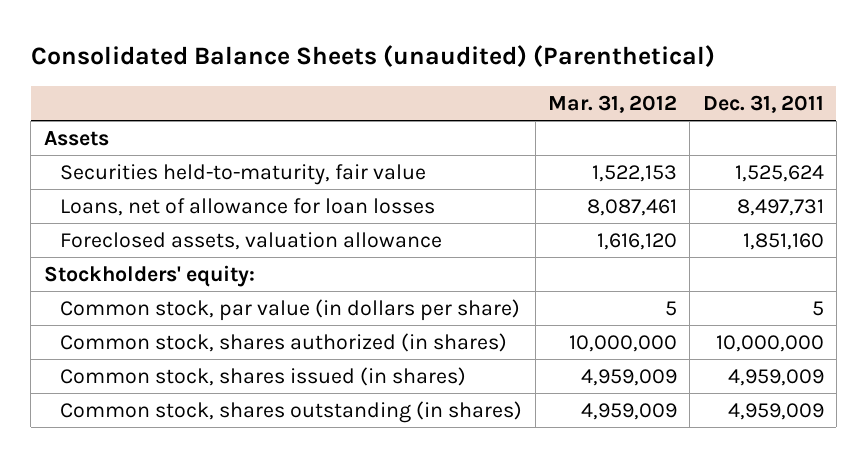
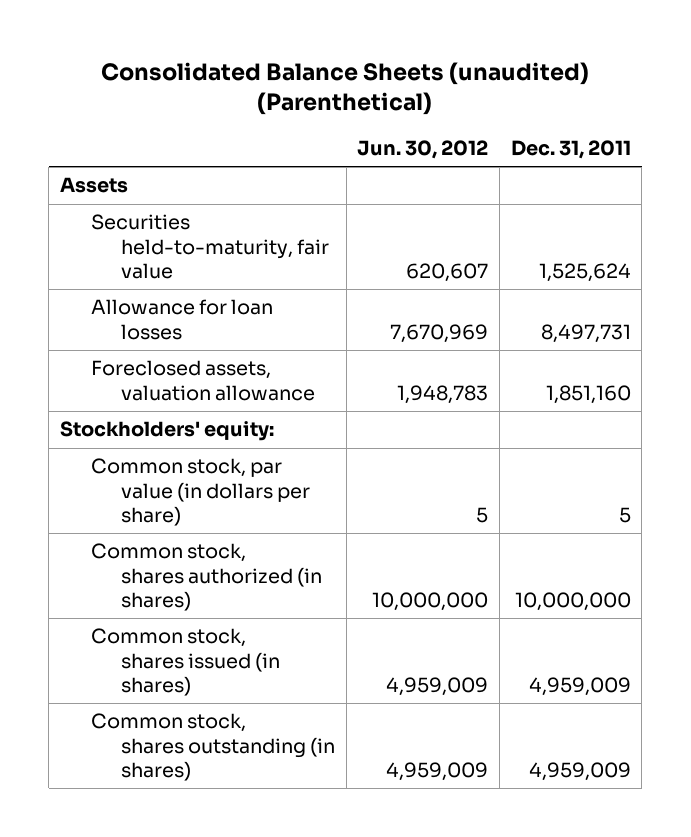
- | Mar. 31, 2012 | Dec. 31, 2011
+ | Jun. 30, 2012 | Dec. 31, 2011
- Loans, net of allowance for loan losses | 8,087,461 | 8,497,731
+ Allowance for loan losses | 7,670,969 | 8,497,731

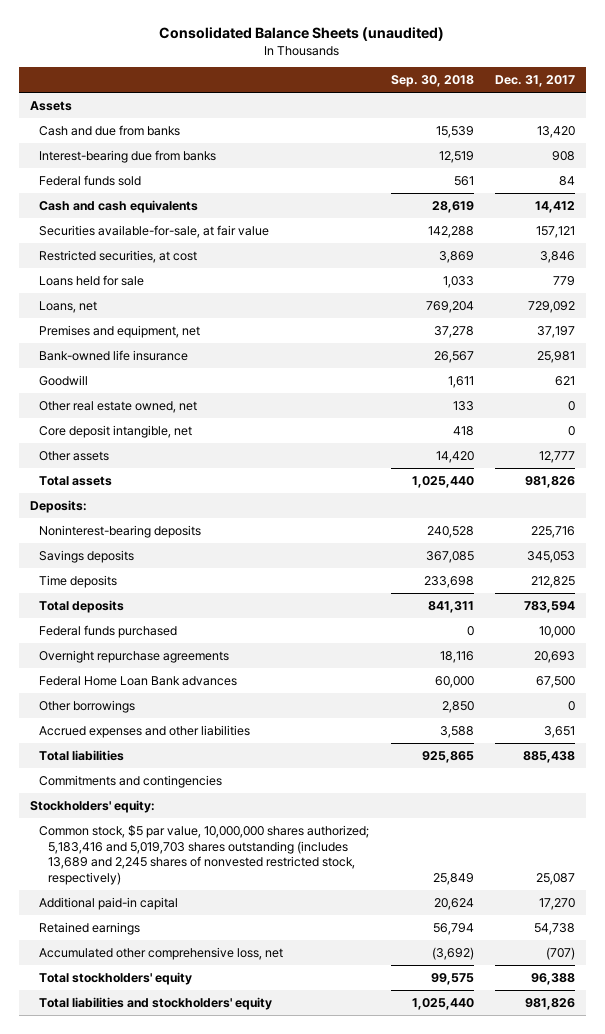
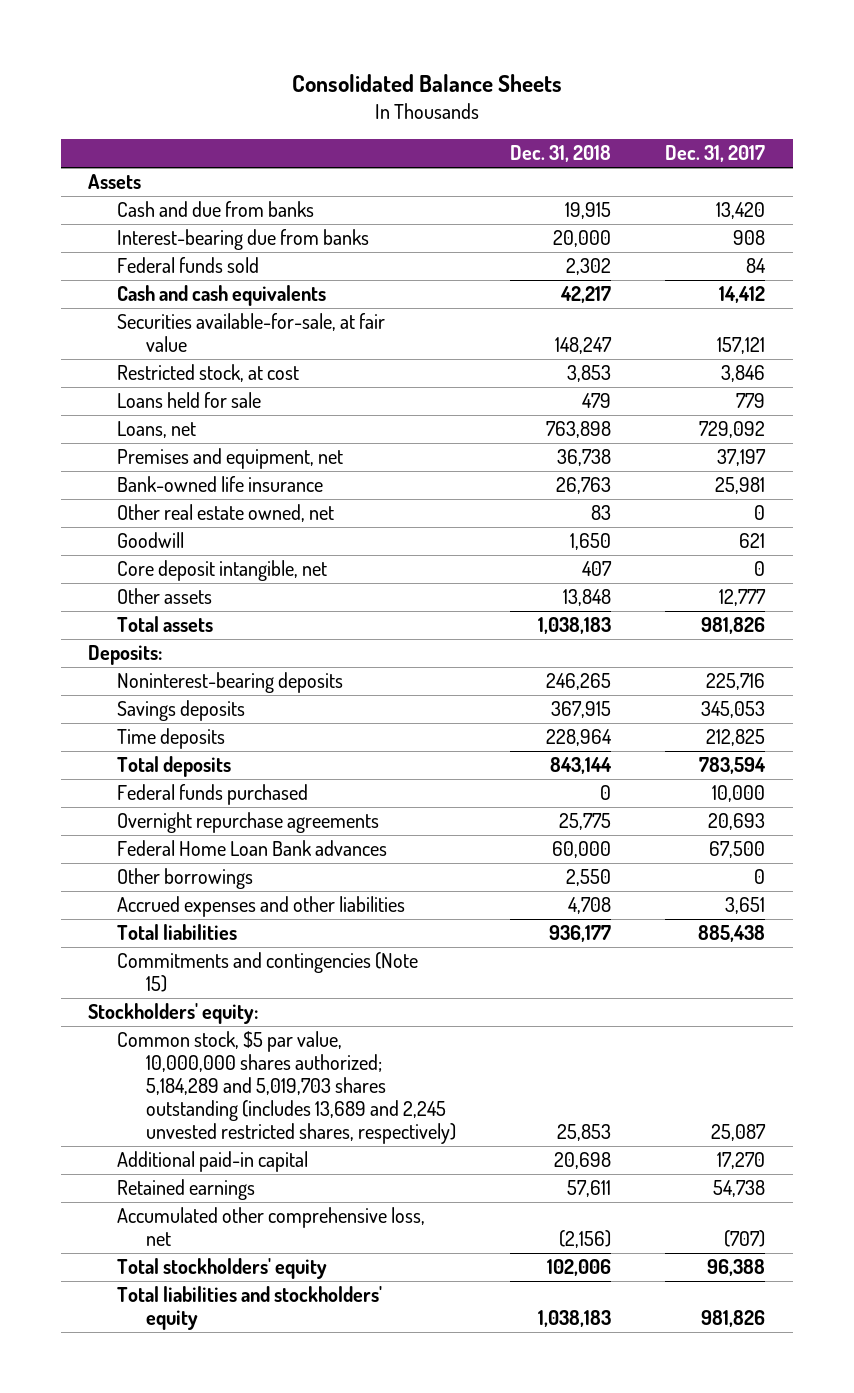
- Consolidated Balance Sheets (unaudited)
+ Consolidated Balance Sheets
- | Sep. 30, 2018 | Dec. 31, 2017
+ | Dec. 31, 2018 | Dec. 31, 2017
- Restricted securities, at cost | 3,869 | 3,846
+ Restricted stock, at cost | 3,853 | 3,846
moved down: Goodwill | 1,650 | 621
- Commitments and contingencies
+ Commitments and contingencies (Note 15)
- Common stock, $5 par value, 10,000,000 shares authorized; 5,183,416 and 5,019,703 shares outstanding (includes 13,689 and 2,245 shares of nonvested restricted stock, respectively) | 25,849 | 25,087
+ Common stock, $5 par value, 10,000,000 shares authorized; 5,184,289 and 5,019,703 shares outstanding (includes 13,689 and 2,245 unvested restricted shares, respectively) | 25,853 | 25,087

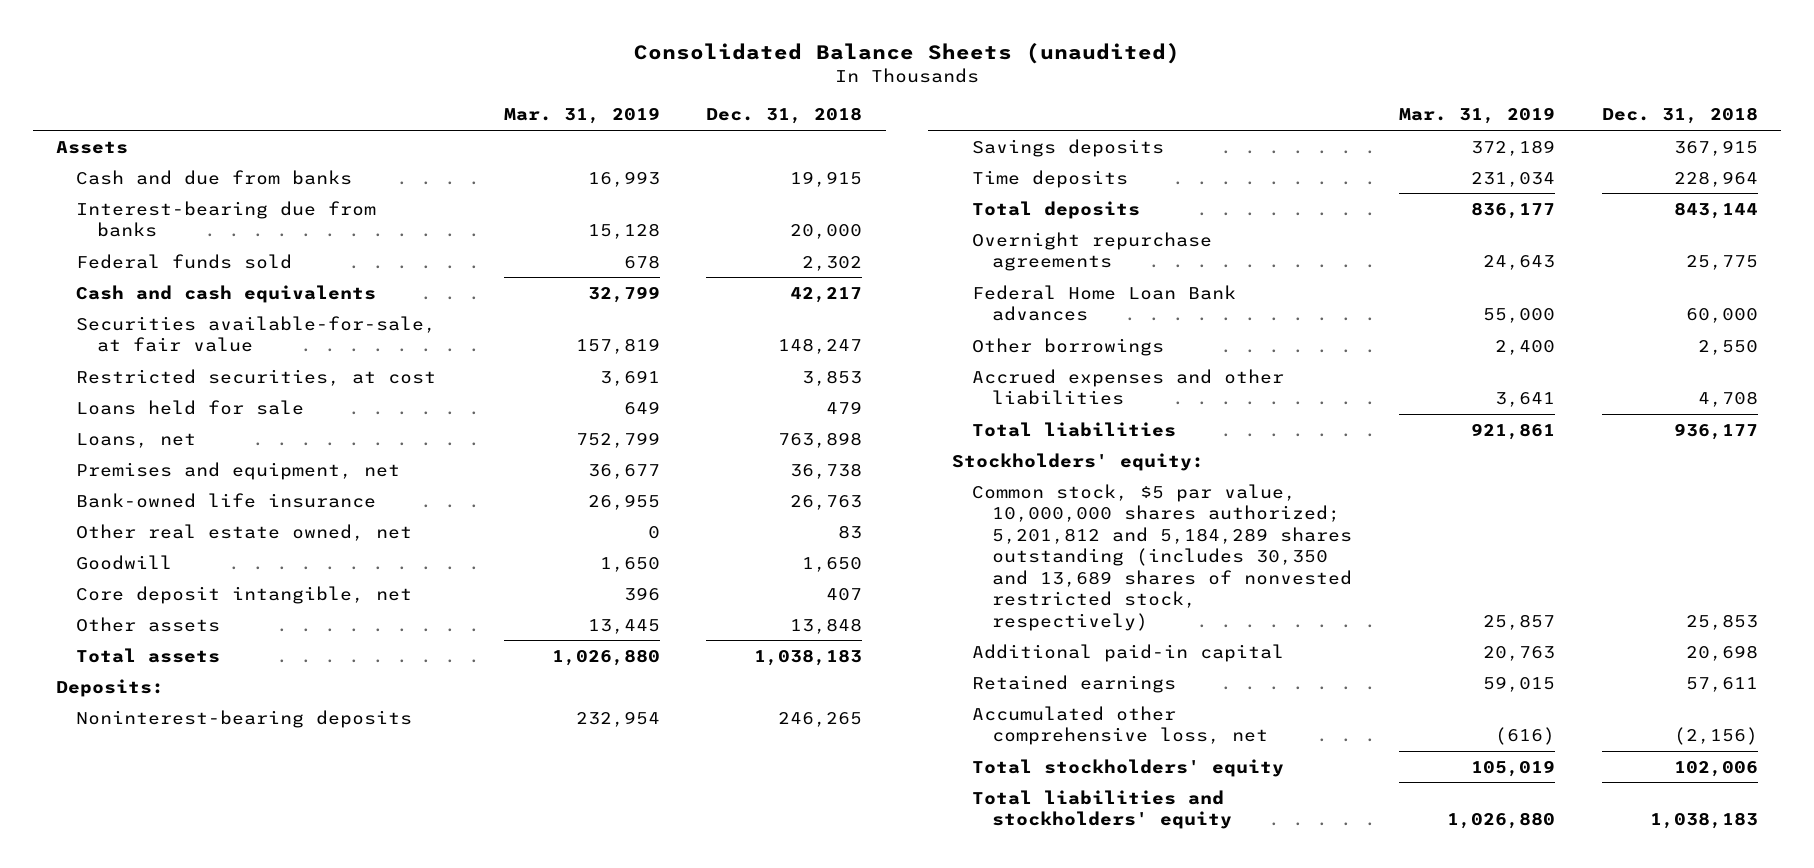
- Consolidated Balance Sheets
+ Consolidated Balance Sheets (unaudited)
- | Dec. 31, 2018 | Dec. 31, 2017
+ | Mar. 31, 2019 | Dec. 31, 2018
- Restricted stock, at cost | 3,853 | 3,846
+ Restricted securities, at cost | 3,691 | 3,853
- Federal funds purchased | 0 | 10,000
- Commitments and contingencies (Note 15)
- Common stock, $5 par value, 10,000,000 shares authorized; 5,184,289 and 5,019,703 shares outstanding (includes 13,689 and 2,245 unvested restricted shares, respectively) | 25,853 | 25,087
+ Common stock, $5 par value, 10,000,000 shares authorized; 5,201,812 and 5,184,289 shares outstanding (includes 30,350 and 13,689 shares of nonvested restricted stock, respectively) | 25,857 | 25,853

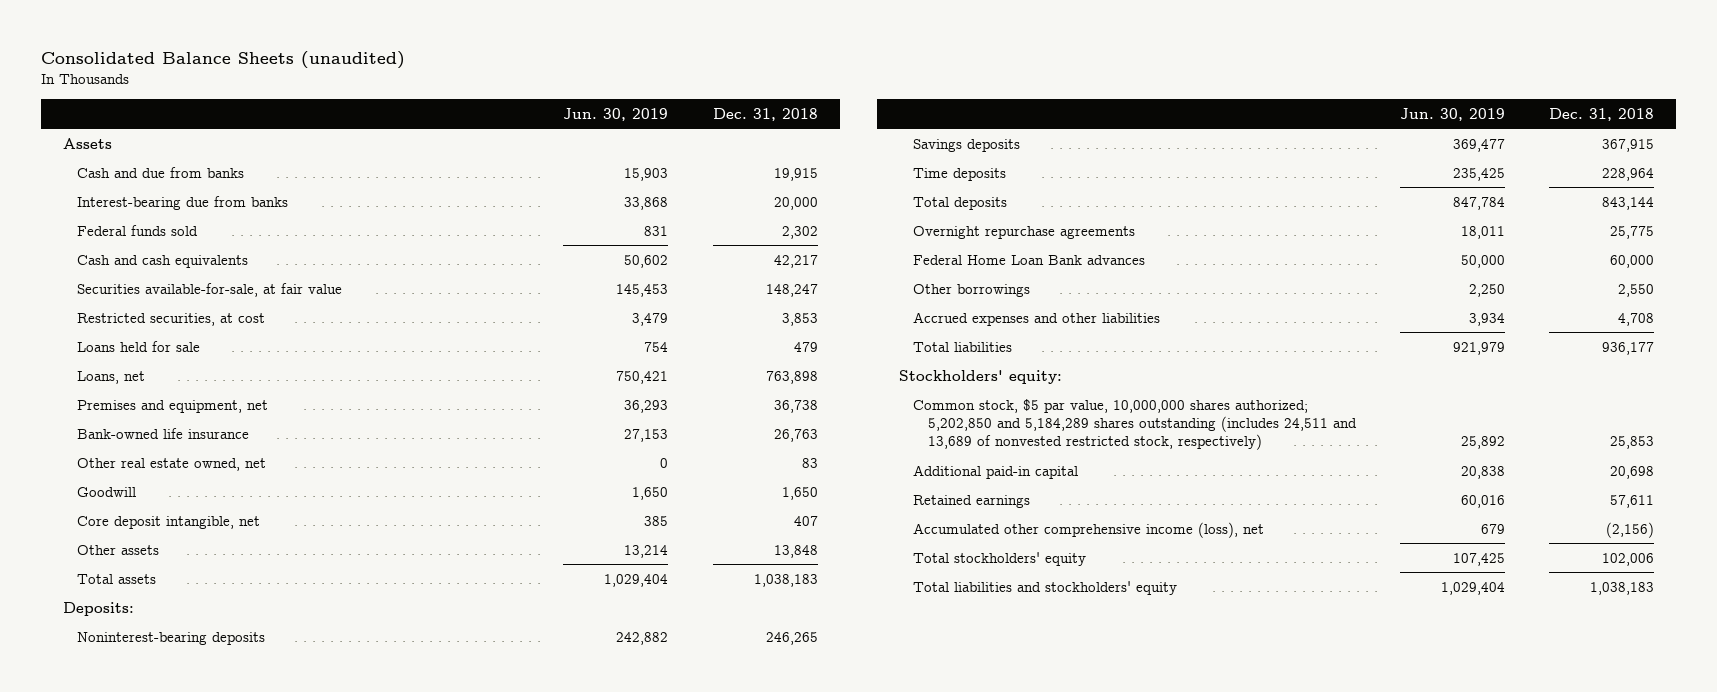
- | Mar. 31, 2019 | Dec. 31, 2018
+ | Jun. 30, 2019 | Dec. 31, 2018
- Common stock, $5 par value, 10,000,000 shares authorized; 5,201,812 and 5,184,289 shares outstanding (includes 30,350 and 13,689 shares of nonvested restricted stock, respectively) | 25,857 | 25,853
+ Common stock, $5 par value, 10,000,000 shares authorized; 5,202,850 and 5,184,289 shares outstanding (includes 24,511 and 13,689 of nonvested restricted stock, respectively) | 25,892 | 25,853
- Accumulated other comprehensive loss, net | (616) | (2,156)
+ Accumulated other comprehensive income (loss), net | 679 | (2,156)

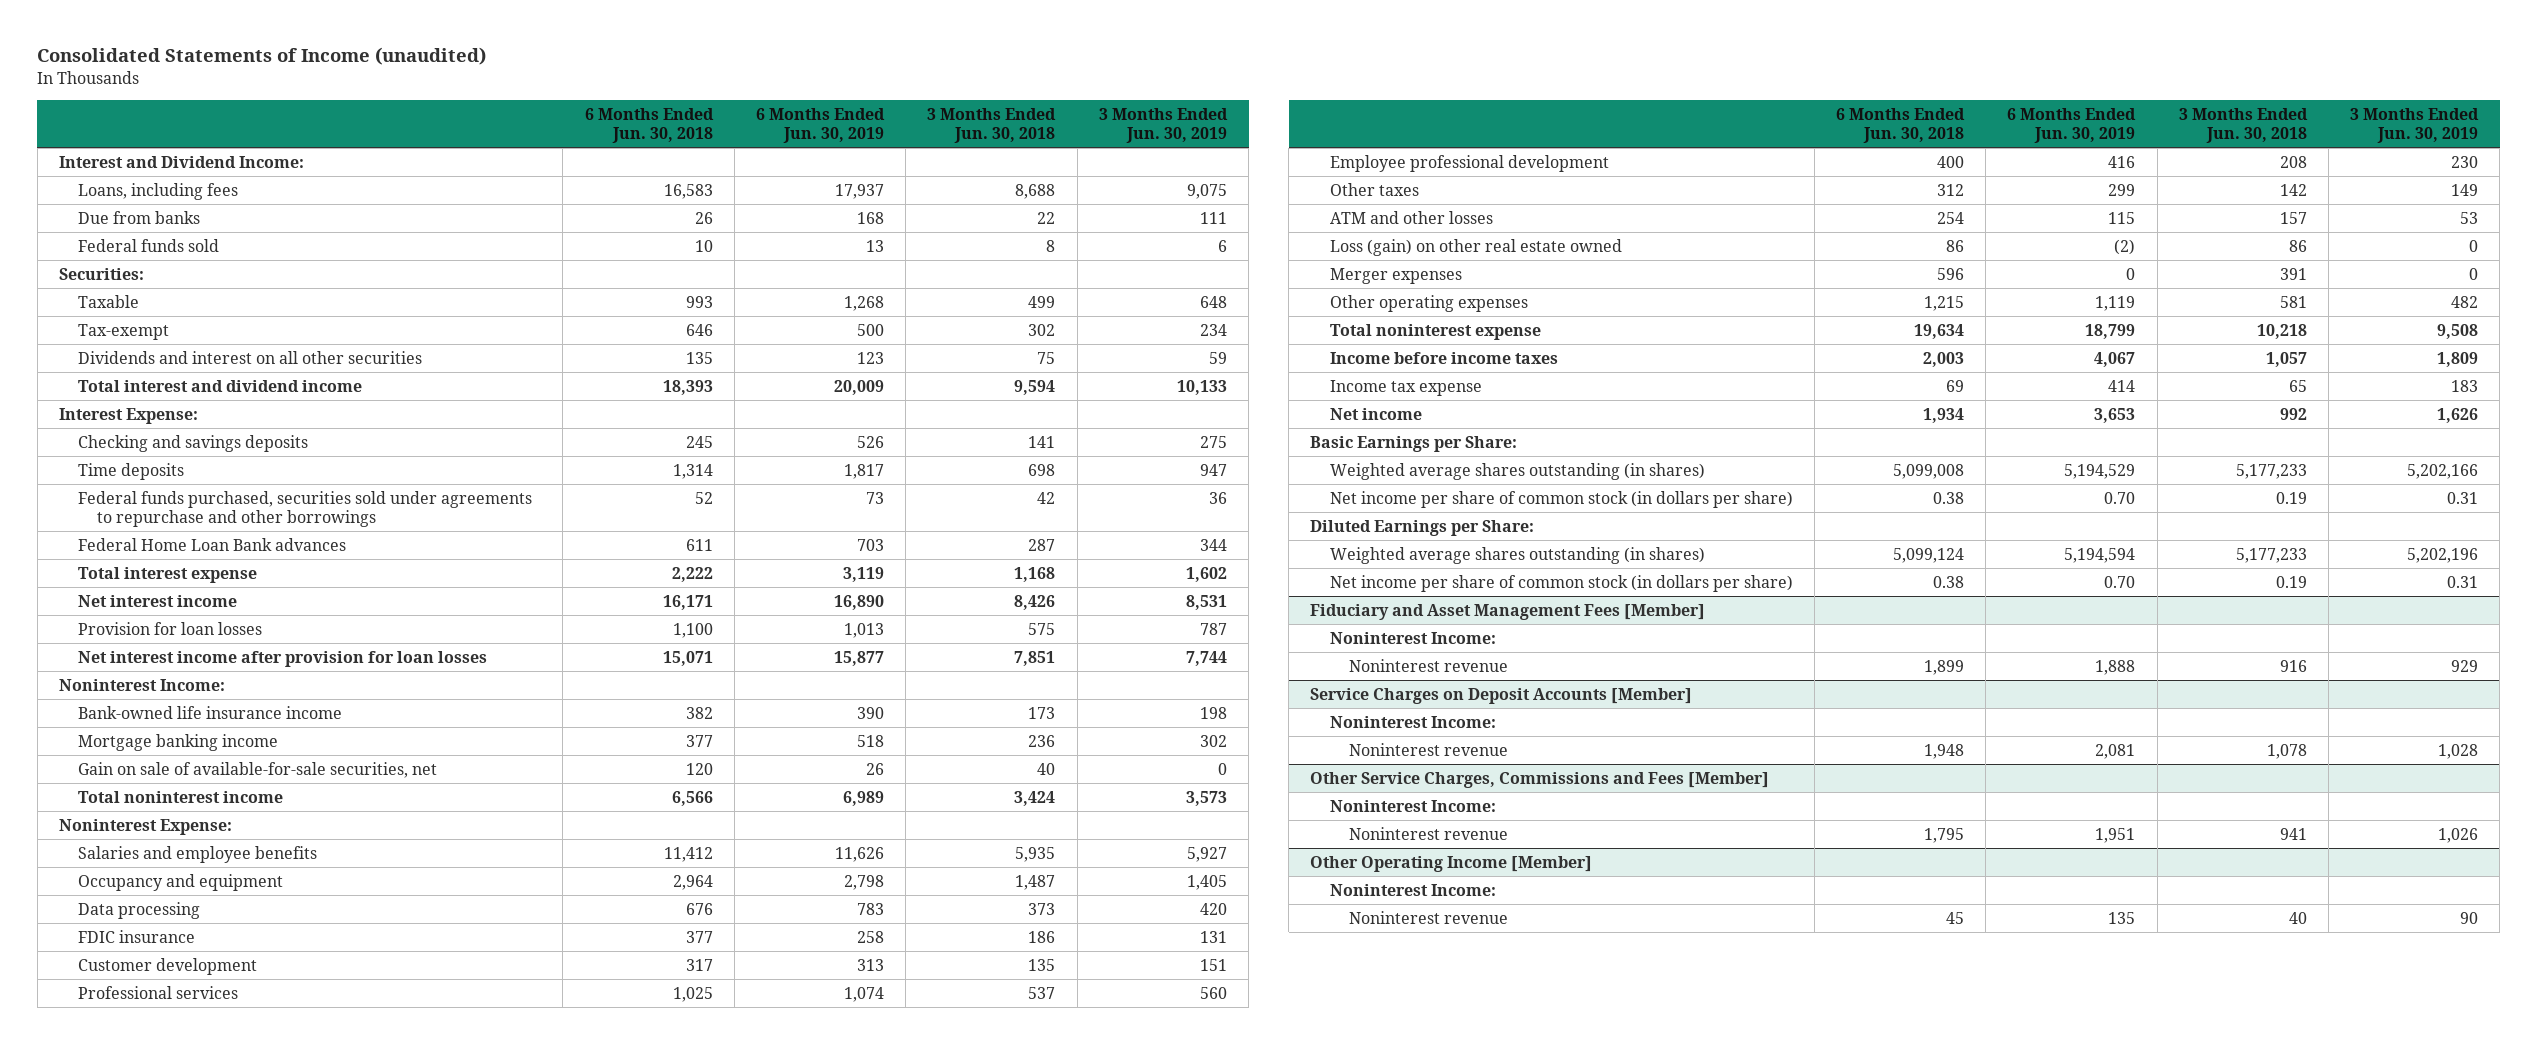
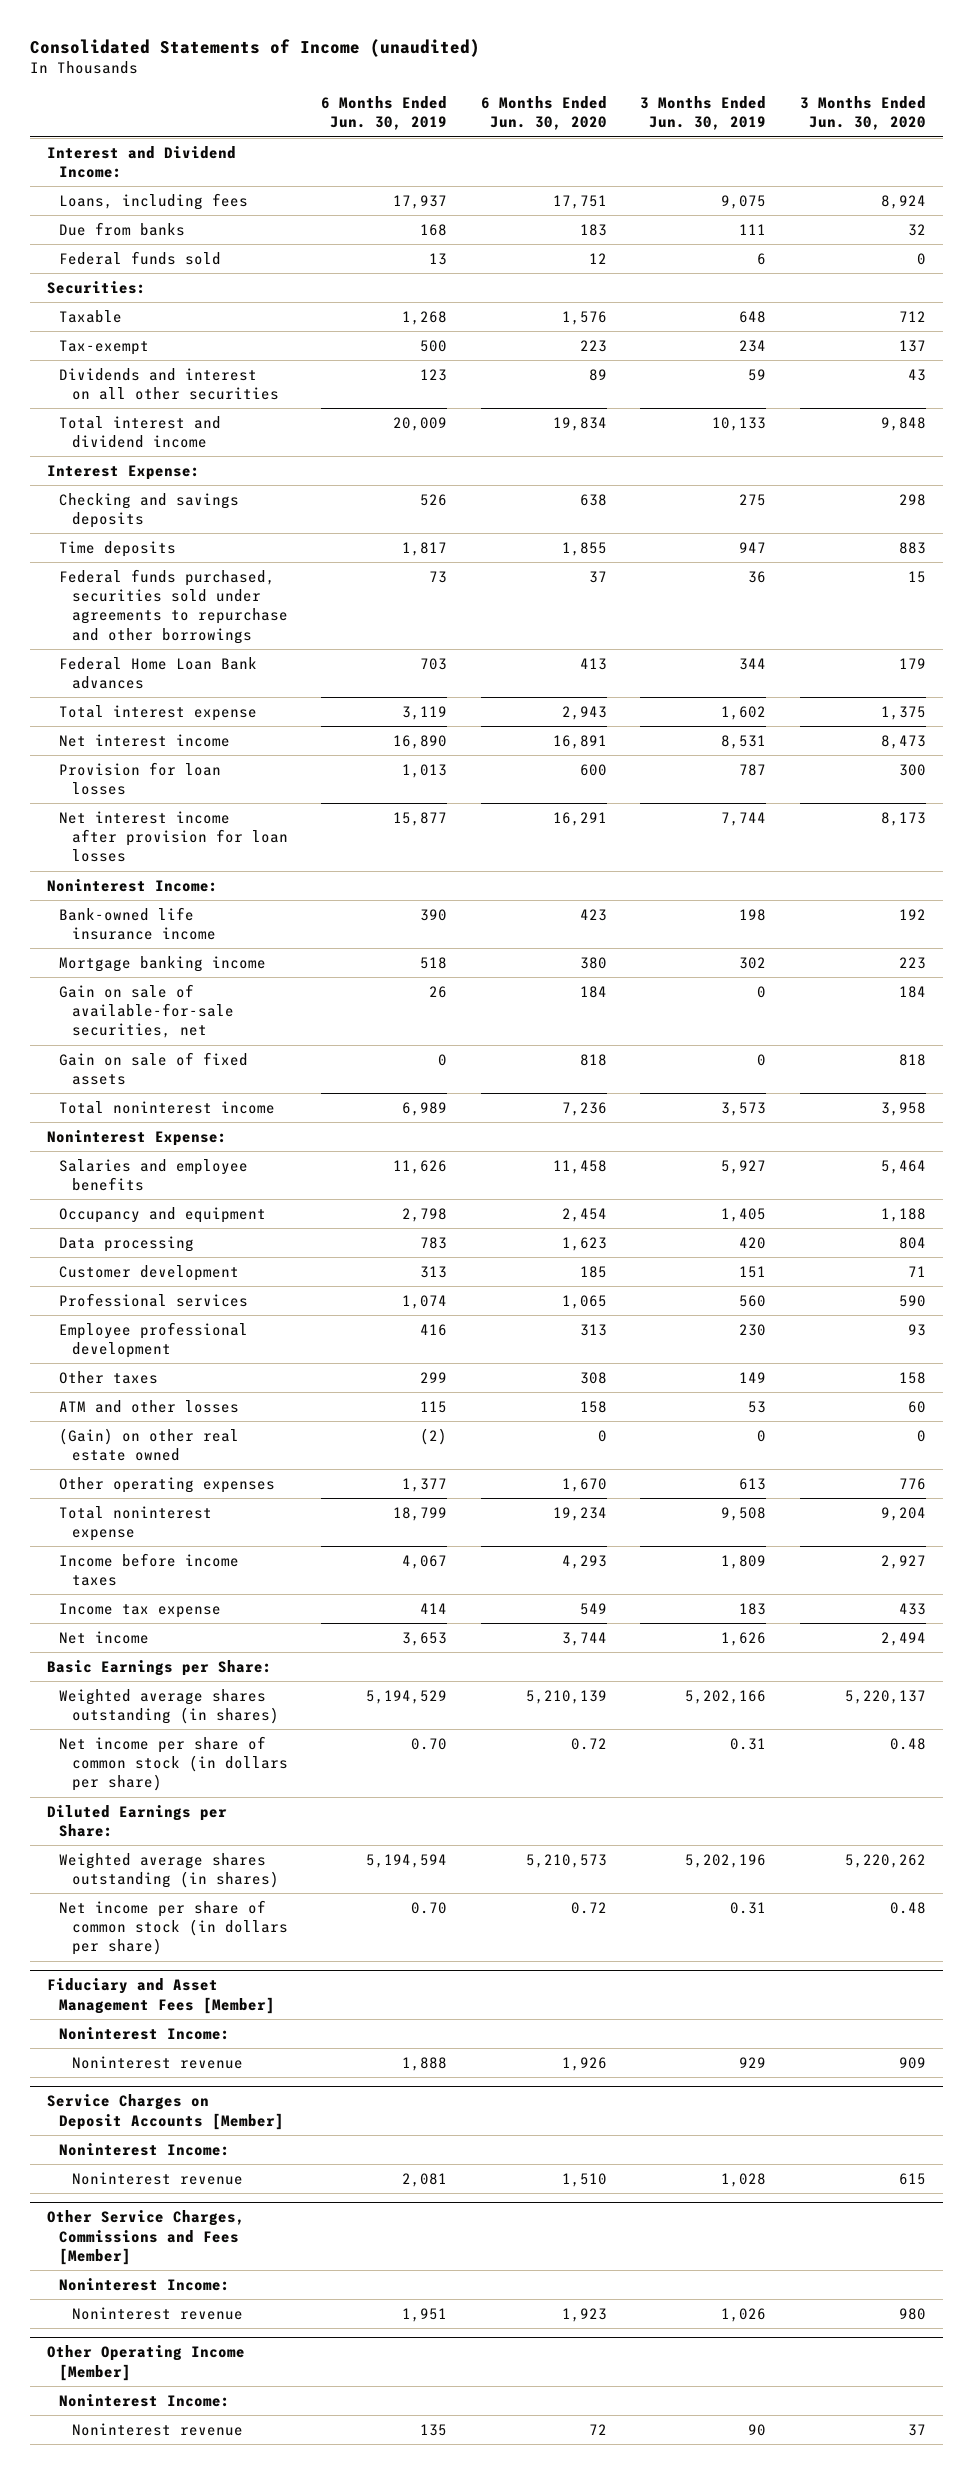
- | 6 Months Ended Jun. 30, 2018 | 6 Months Ended Jun. 30, 2019 | 3 Months Ended Jun. 30, 2018 | 3 Months Ended Jun. 30, 2019
+ | 6 Months Ended Jun. 30, 2019 | 6 Months Ended Jun. 30, 2020 | 3 Months Ended Jun. 30, 2019 | 3 Months Ended Jun. 30, 2020
+ Gain on sale of fixed assets | 0 | 818 | 0 | 818
- FDIC insurance | 377 | 258 | 186 | 131
- Loss (gain) on other real estate owned | 86 | (2) | 86 | 0
- Merger expenses | 596 | 0 | 391 | 0
- Other operating expenses | 1,215 | 1,119 | 581 | 482
+ (Gain) on other real estate owned | (2) | 0 | 0 | 0
+ Other operating expenses | 1,377 | 1,670 | 613 | 776

